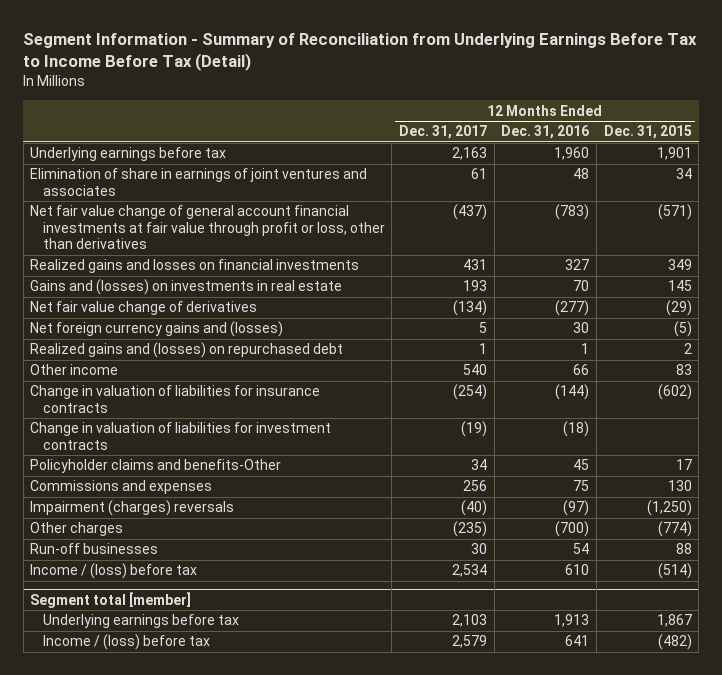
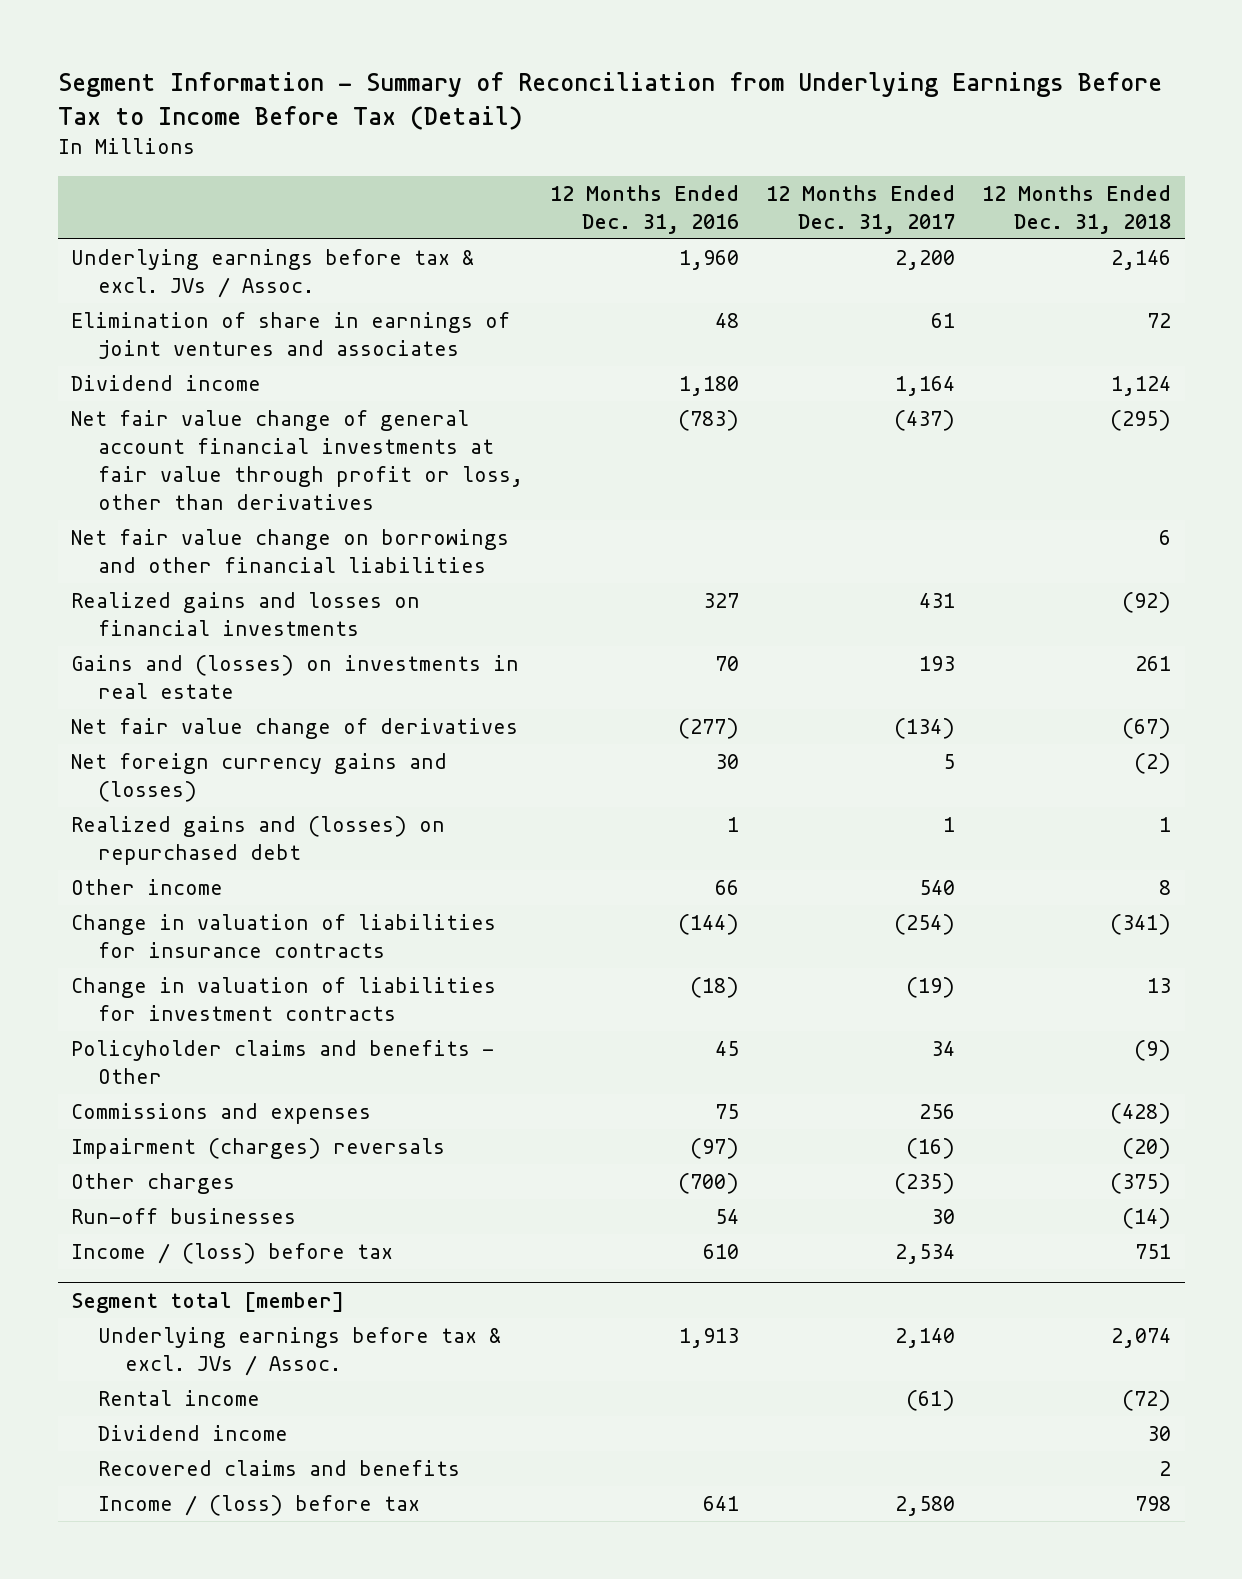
- | 12 Months Ended Dec. 31, 2017 | 12 Months Ended Dec. 31, 2016 | 12 Months Ended Dec. 31, 2015
+ | 12 Months Ended Dec. 31, 2016 | 12 Months Ended Dec. 31, 2017 | 12 Months Ended Dec. 31, 2018
- Underlying earnings before tax | 2,163 | 1,960 | 1,901
+ Underlying earnings before tax & excl. JVs / Assoc. | 1,960 | 2,200 | 2,146
+ Dividend income | 1,180 | 1,164 | 1,124
+ Net fair value change on borrowings and other financial liabilities | | | 6
- Policyholder claims and benefits-Other | 34 | 45 | 17
+ Policyholder claims and benefits - Other | 45 | 34 | (9)
- Impairment (charges) reversals | (40) | (97) | (1,250)
+ Impairment (charges) reversals | (97) | (16) | (20)
@ Segment total [member]
- Underlying earnings before tax | 2,103 | 1,913 | 1,867
- Income / (loss) before tax | 2,579 | 641 | (482)
+ Underlying earnings before tax & excl. JVs / Assoc. | 1,913 | 2,140 | 2,074
+ Rental income | | (61) | (72)
+ Dividend income | | | 30
+ Recovered claims and benefits | | | 2
+ Income / (loss) before tax | 641 | 2,580 | 798

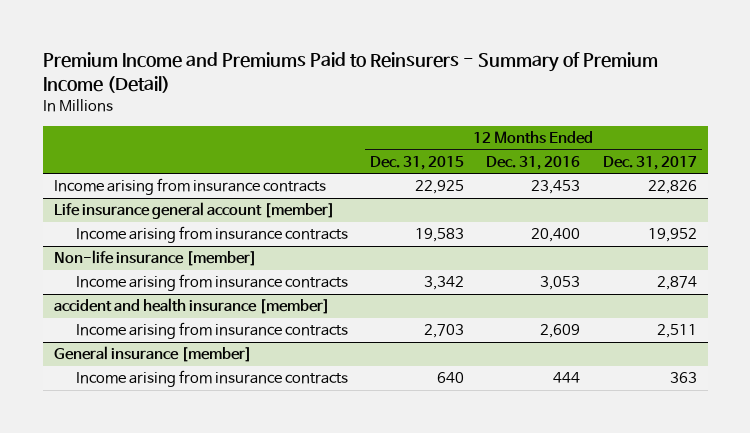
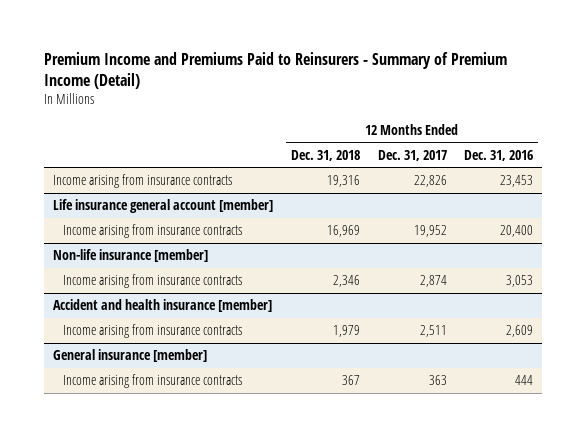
- | 12 Months Ended Dec. 31, 2015 | 12 Months Ended Dec. 31, 2016 | 12 Months Ended Dec. 31, 2017
+ | 12 Months Ended Dec. 31, 2018 | 12 Months Ended Dec. 31, 2017 | 12 Months Ended Dec. 31, 2016
- accident and health insurance [member]
+ Accident and health insurance [member]

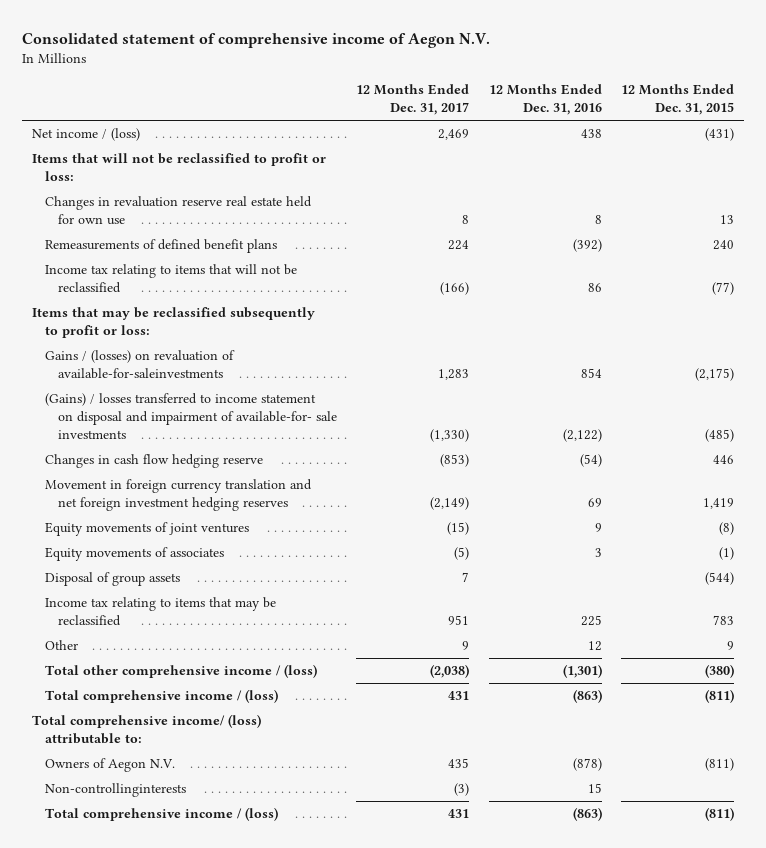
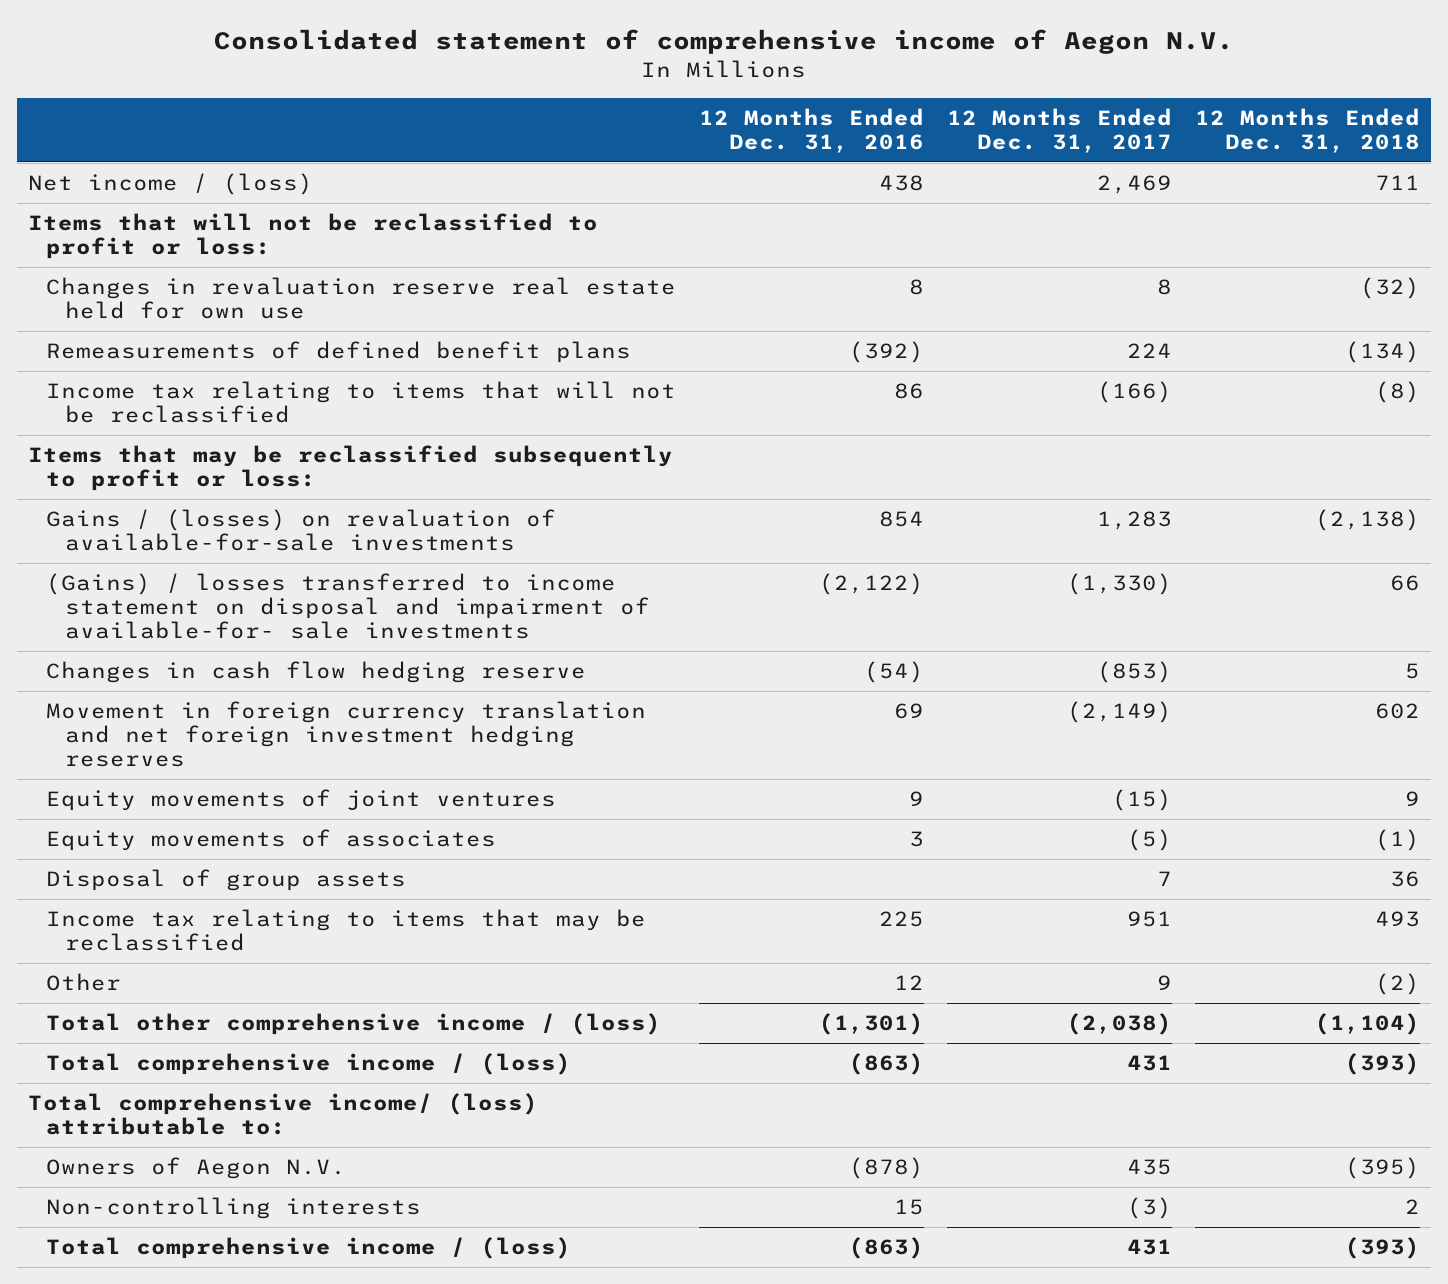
- | 12 Months Ended Dec. 31, 2017 | 12 Months Ended Dec. 31, 2016 | 12 Months Ended Dec. 31, 2015
+ | 12 Months Ended Dec. 31, 2016 | 12 Months Ended Dec. 31, 2017 | 12 Months Ended Dec. 31, 2018
- Gains / (losses) on revaluation of available-for-saleinvestments | 1,283 | 854 | (2,175)
+ Gains / (losses) on revaluation of available-for-sale investments | 854 | 1,283 | (2,138)
- Non-controllinginterests | (3) | 15 |
+ Non-controlling interests | 15 | (3) | 2

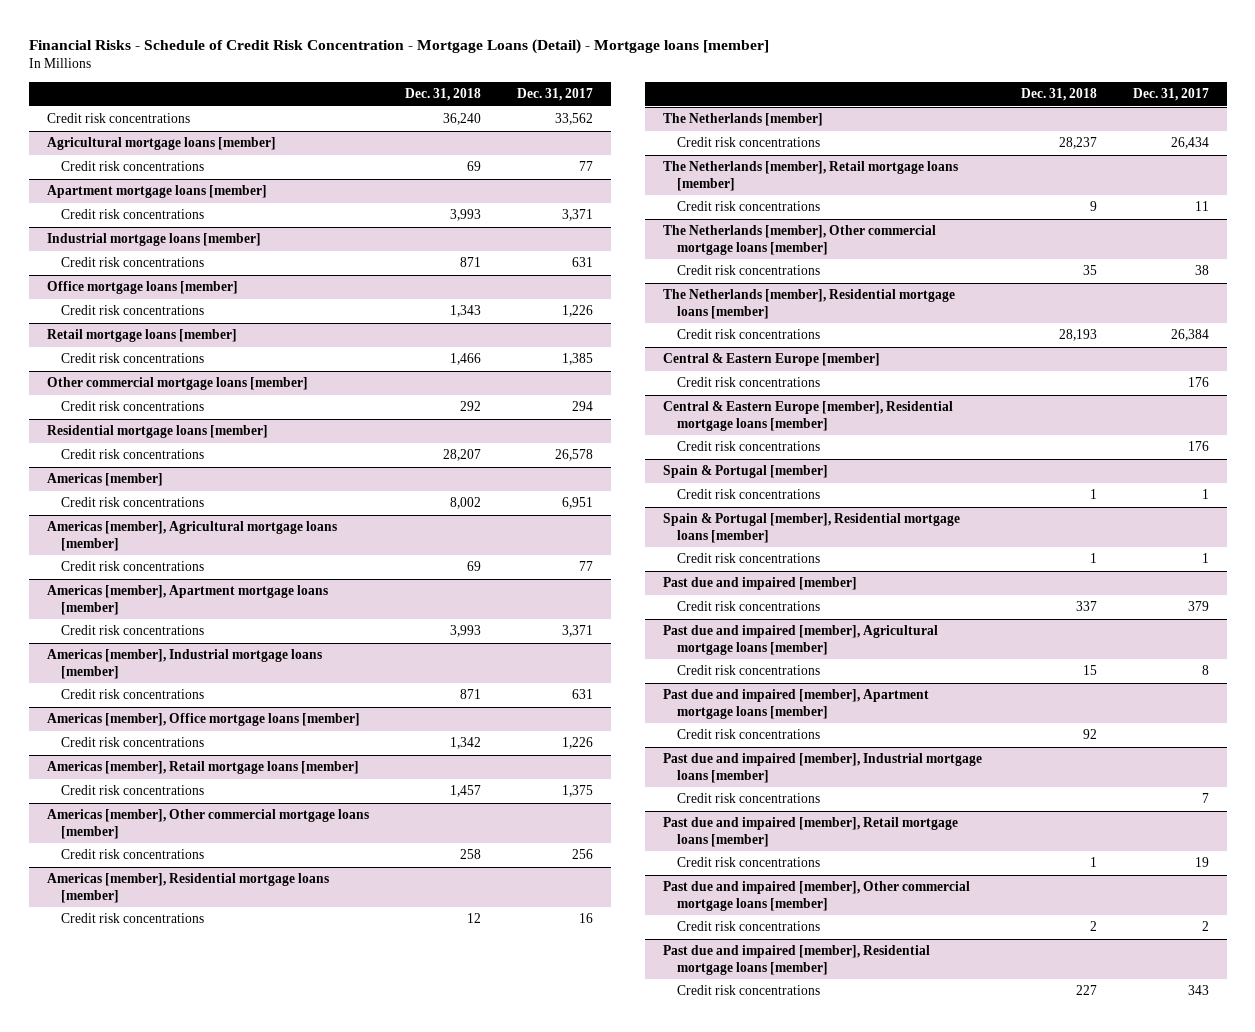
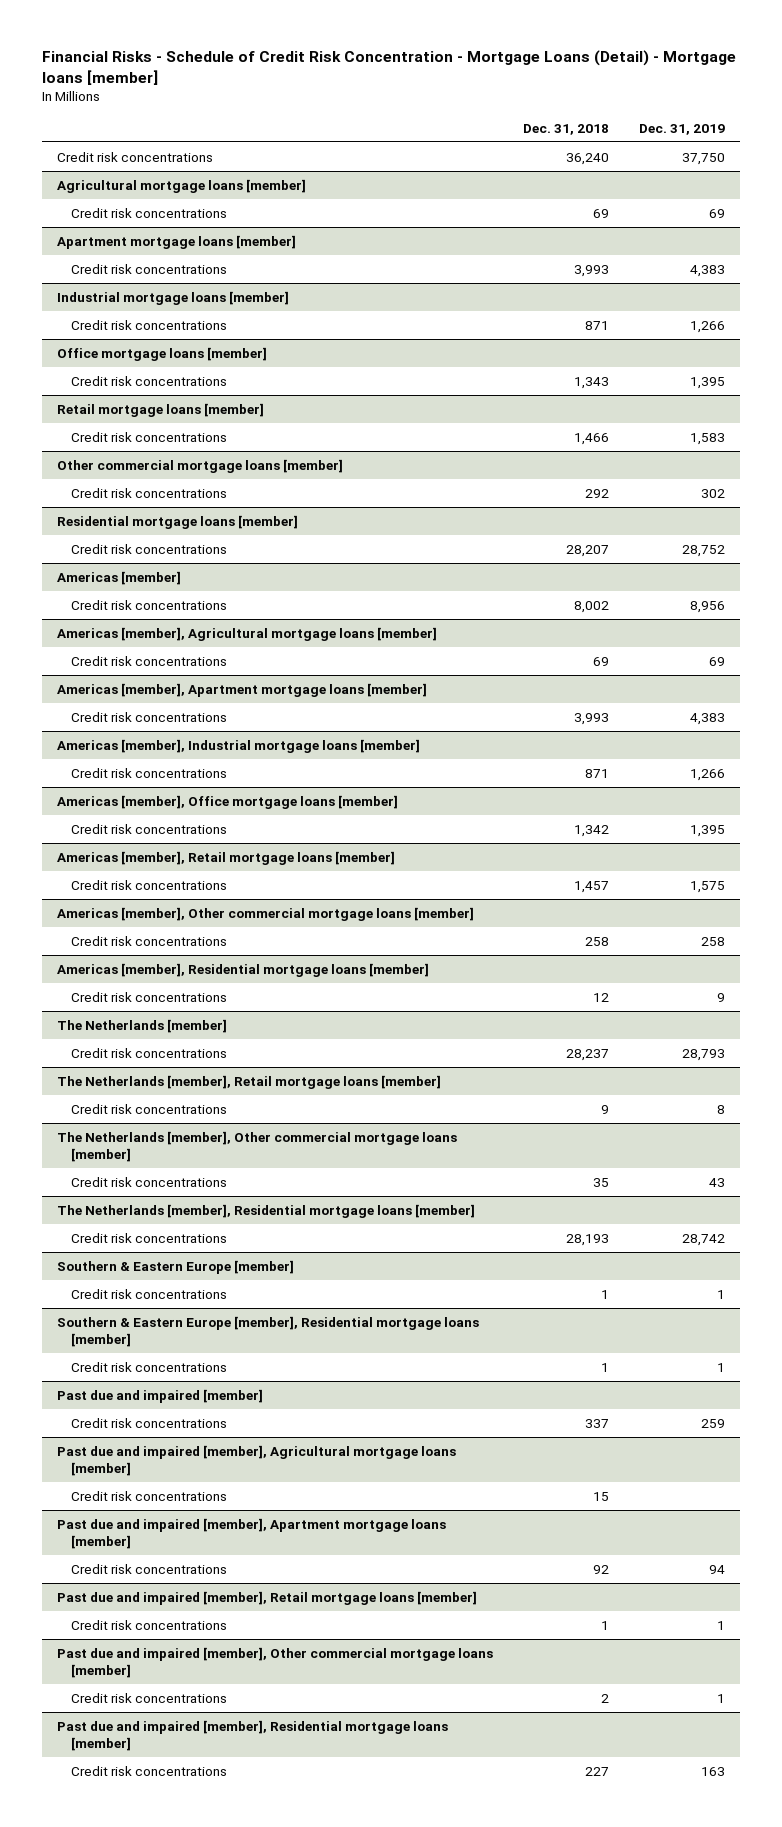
- | Dec. 31, 2018 | Dec. 31, 2017
+ | Dec. 31, 2018 | Dec. 31, 2019
- Central & Eastern Europe [member]
- Credit risk concentrations | | 176
- Central & Eastern Europe [member], Residential mortgage loans [member]
- Credit risk concentrations | | 176
- Spain & Portugal [member]
+ Southern & Eastern Europe [member]
- Spain & Portugal [member], Residential mortgage loans [member]
+ Southern & Eastern Europe [member], Residential mortgage loans [member]
- Past due and impaired [member], Industrial mortgage loans [member]
- Credit risk concentrations | | 7

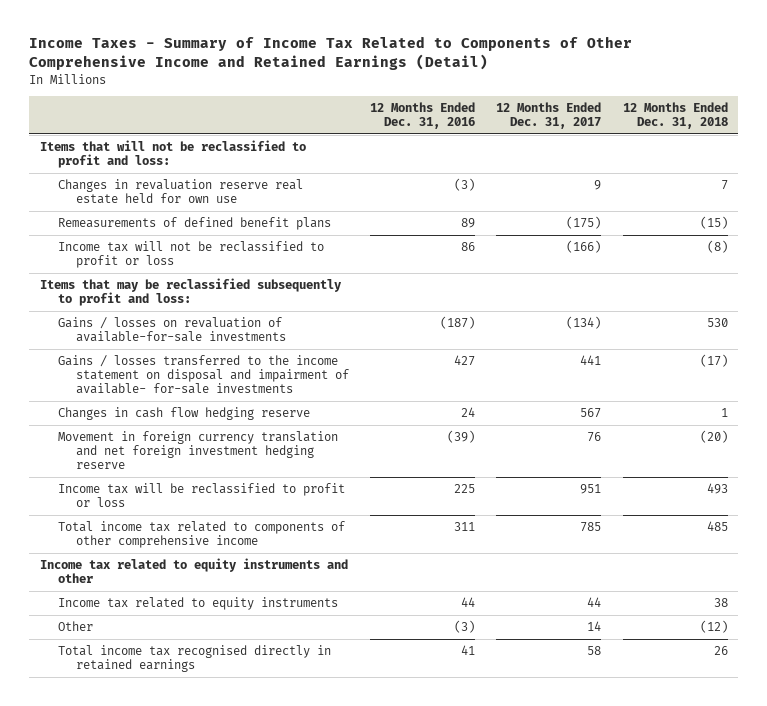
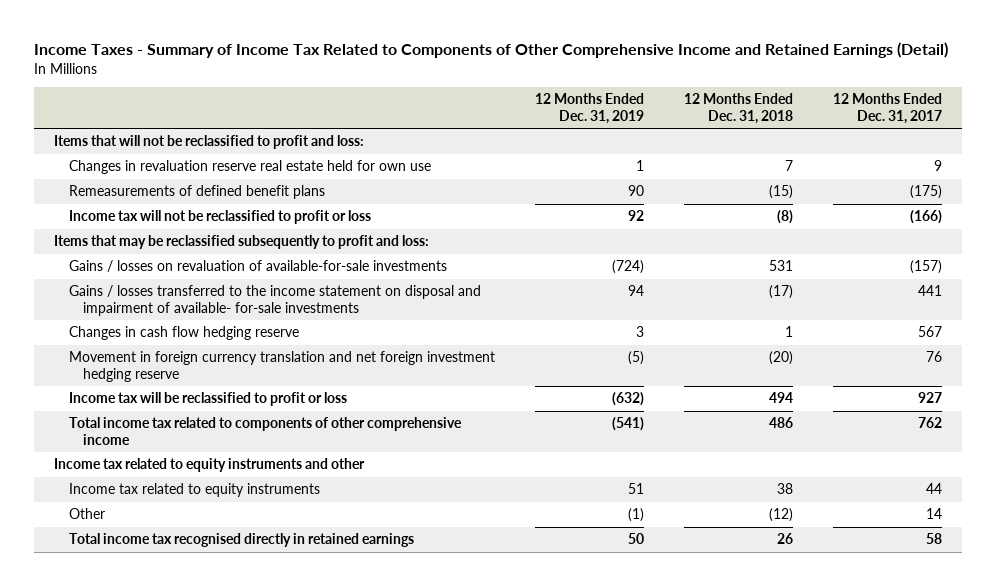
- | 12 Months Ended Dec. 31, 2016 | 12 Months Ended Dec. 31, 2017 | 12 Months Ended Dec. 31, 2018
+ | 12 Months Ended Dec. 31, 2019 | 12 Months Ended Dec. 31, 2018 | 12 Months Ended Dec. 31, 2017
- Gains / losses on revaluation of available-for-sale investments | (187) | (134) | 530
+ Gains / losses on revaluation of available-for-sale investments | (724) | 531 | (157)
- Income tax will be reclassified to profit or loss | 225 | 951 | 493
- Total income tax related to components of other comprehensive income | 311 | 785 | 485
+ Income tax will be reclassified to profit or loss | (632) | 494 | 927
+ Total income tax related to components of other comprehensive income | (541) | 486 | 762

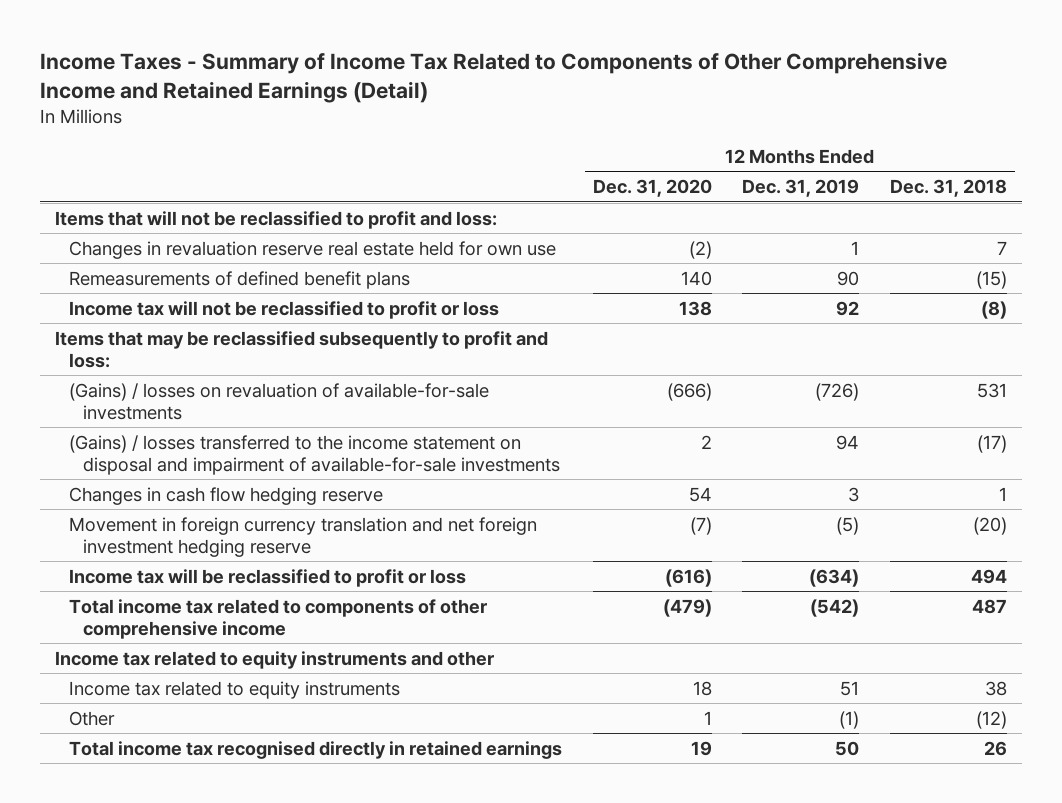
- | 12 Months Ended Dec. 31, 2019 | 12 Months Ended Dec. 31, 2018 | 12 Months Ended Dec. 31, 2017
+ | 12 Months Ended Dec. 31, 2020 | 12 Months Ended Dec. 31, 2019 | 12 Months Ended Dec. 31, 2018
- Gains / losses on revaluation of available-for-sale investments | (724) | 531 | (157)
- Gains / losses transferred to the income statement on disposal and impairment of available- for-sale investments | 94 | (17) | 441
+ (Gains) / losses on revaluation of available-for-sale investments | (666) | (726) | 531
+ (Gains) / losses transferred to the income statement on disposal and impairment of available-for-sale investments | 2 | 94 | (17)
- Income tax will be reclassified to profit or loss | (632) | 494 | 927
- Total income tax related to components of other comprehensive income | (541) | 486 | 762
+ Income tax will be reclassified to profit or loss | (616) | (634) | 494
+ Total income tax related to components of other comprehensive income | (479) | (542) | 487

